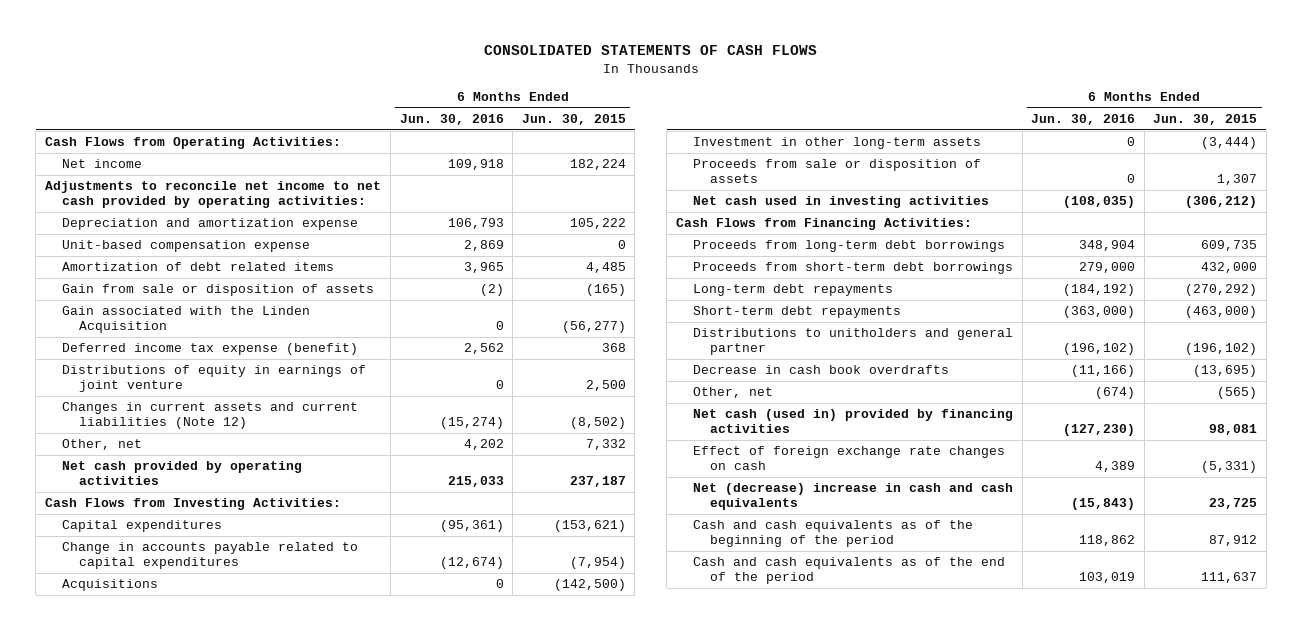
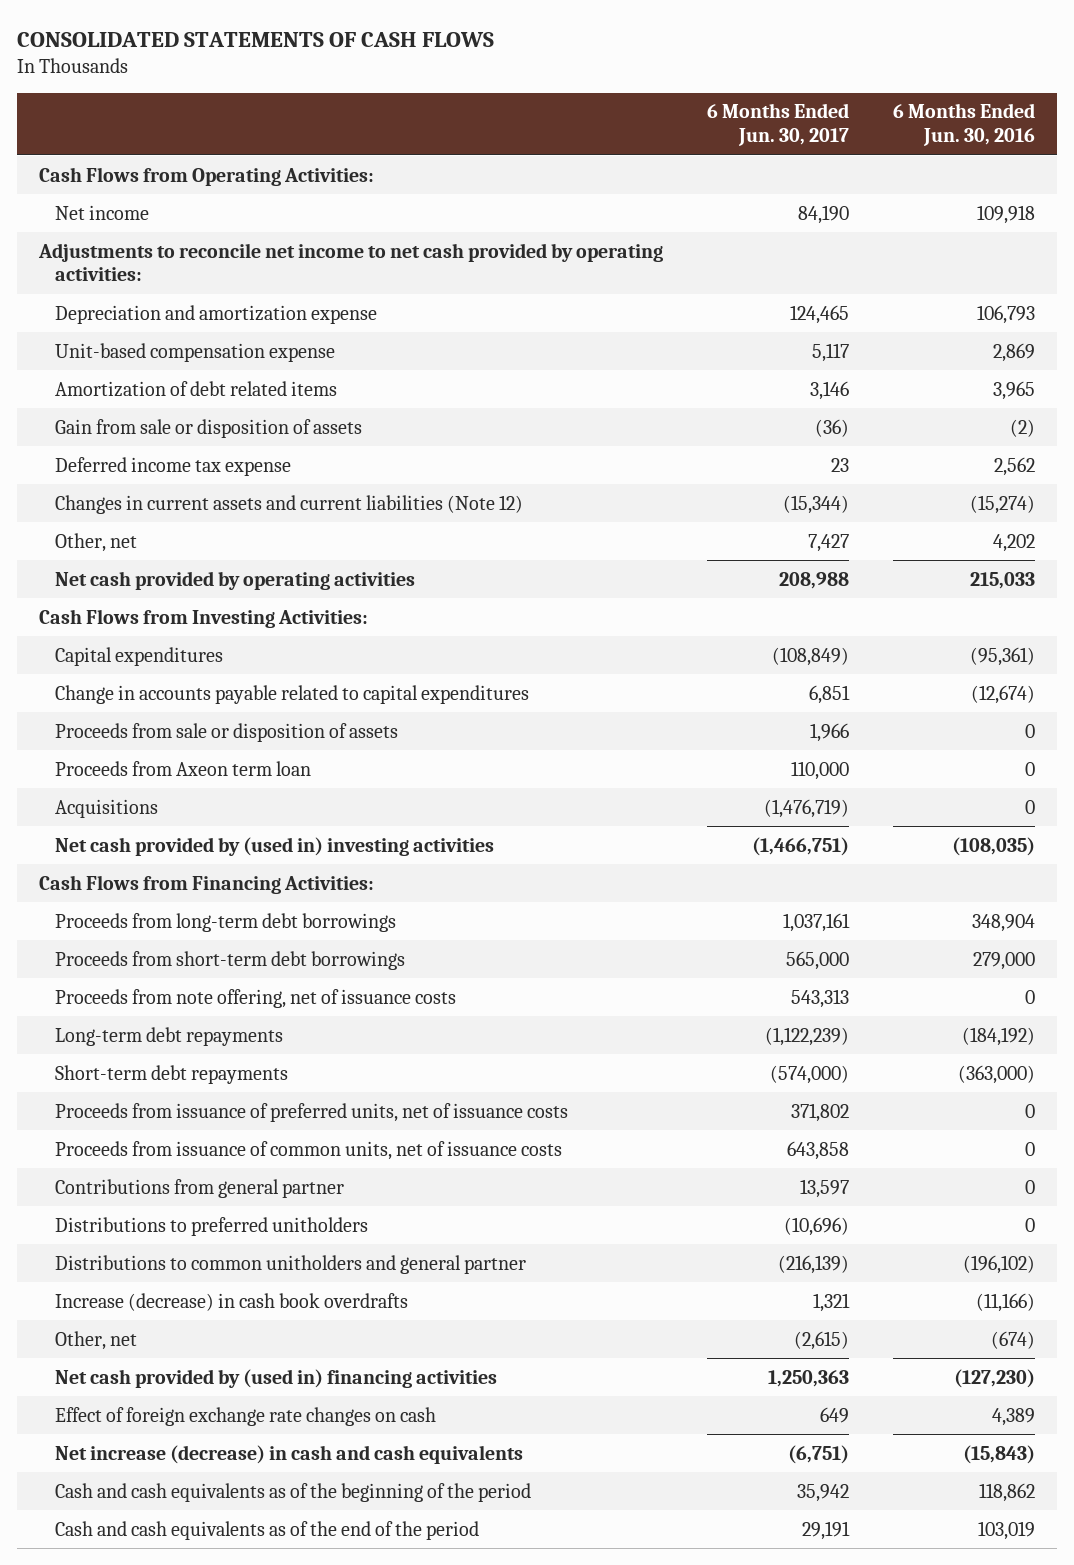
- | 6 Months Ended Jun. 30, 2016 | 6 Months Ended Jun. 30, 2015
+ | 6 Months Ended Jun. 30, 2017 | 6 Months Ended Jun. 30, 2016
- Gain associated with the Linden Acquisition | 0 | (56,277)
- Deferred income tax expense (benefit) | 2,562 | 368
- Distributions of equity in earnings of joint venture | 0 | 2,500
+ Deferred income tax expense | 23 | 2,562
- Investment in other long-term assets | 0 | (3,444)
- Net cash used in investing activities | (108,035) | (306,212)
+ Proceeds from Axeon term loan | 110,000 | 0
moved down: Acquisitions | (1,476,719) | 0
+ Net cash provided by (used in) investing activities | (1,466,751) | (108,035)
+ Proceeds from note offering, net of issuance costs | 543,313 | 0
- Distributions to unitholders and general partner | (196,102) | (196,102)
- Decrease in cash book overdrafts | (11,166) | (13,695)
+ Proceeds from issuance of preferred units, net of issuance costs | 371,802 | 0
+ Proceeds from issuance of common units, net of issuance costs | 643,858 | 0
+ Contributions from general partner | 13,597 | 0
+ Distributions to preferred unitholders | (10,696) | 0
+ Distributions to common unitholders and general partner | (216,139) | (196,102)
+ Increase (decrease) in cash book overdrafts | 1,321 | (11,166)
- Net cash (used in) provided by financing activities | (127,230) | 98,081
+ Net cash provided by (used in) financing activities | 1,250,363 | (127,230)
- Net (decrease) increase in cash and cash equivalents | (15,843) | 23,725
+ Net increase (decrease) in cash and cash equivalents | (6,751) | (15,843)

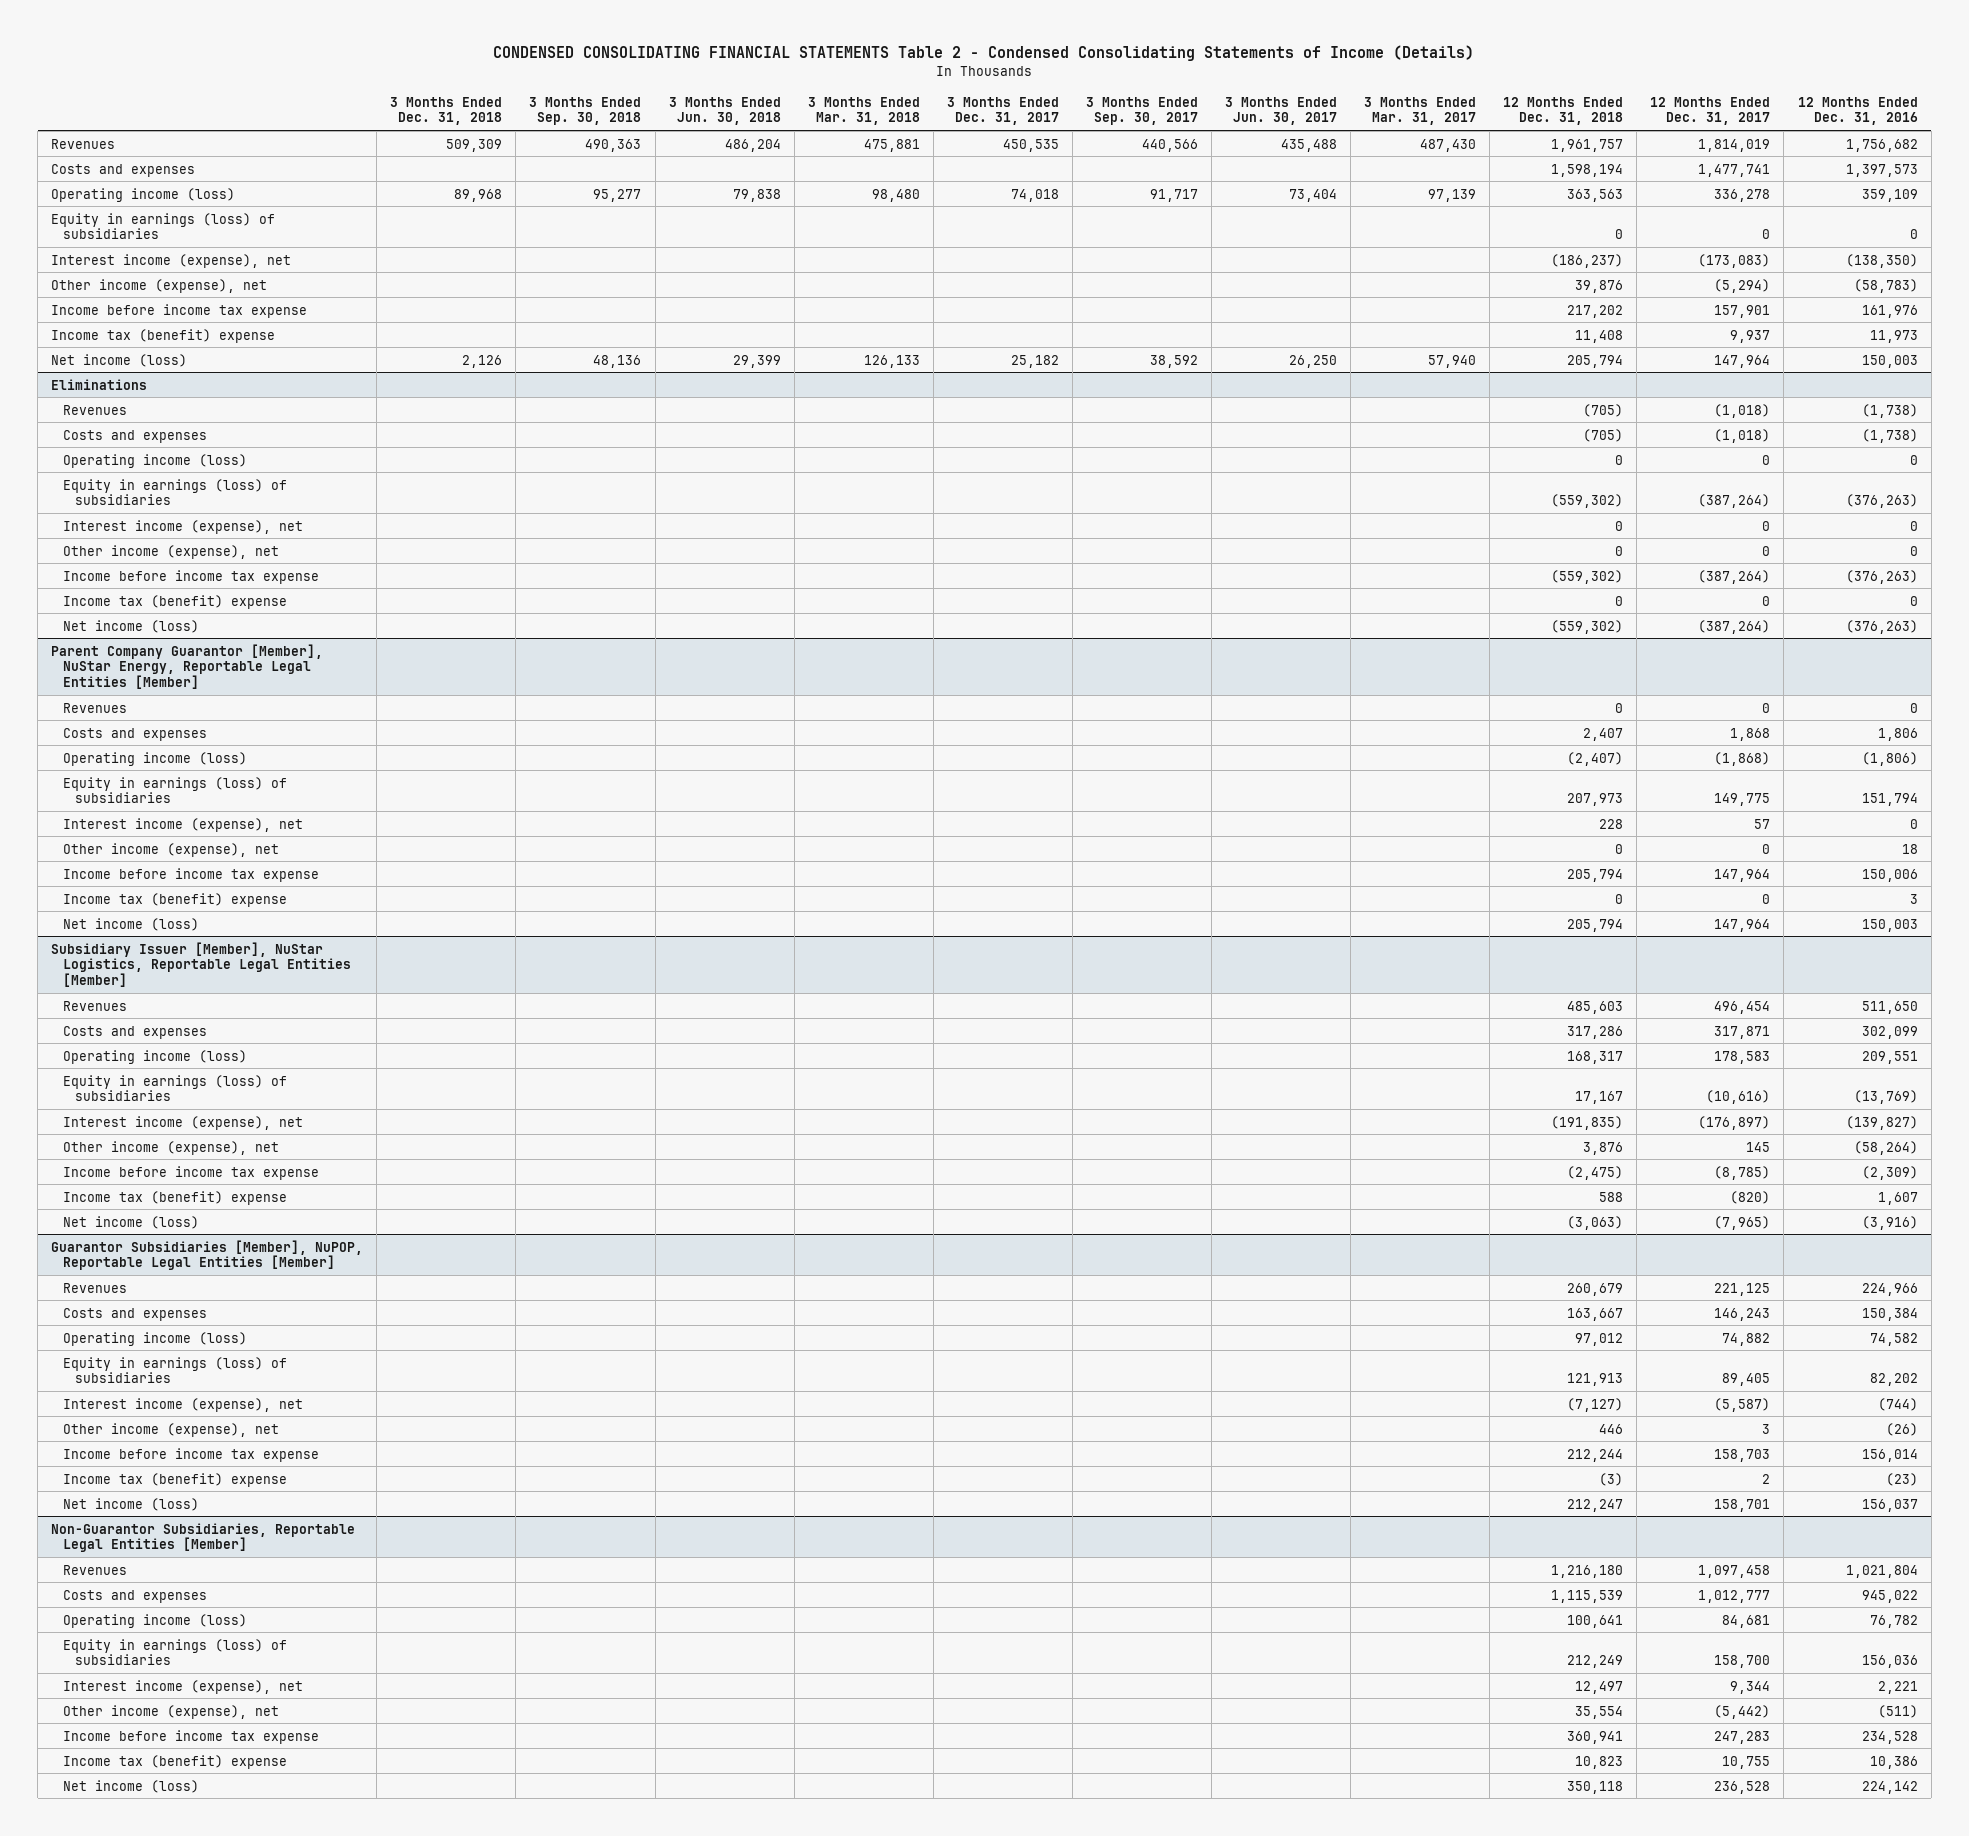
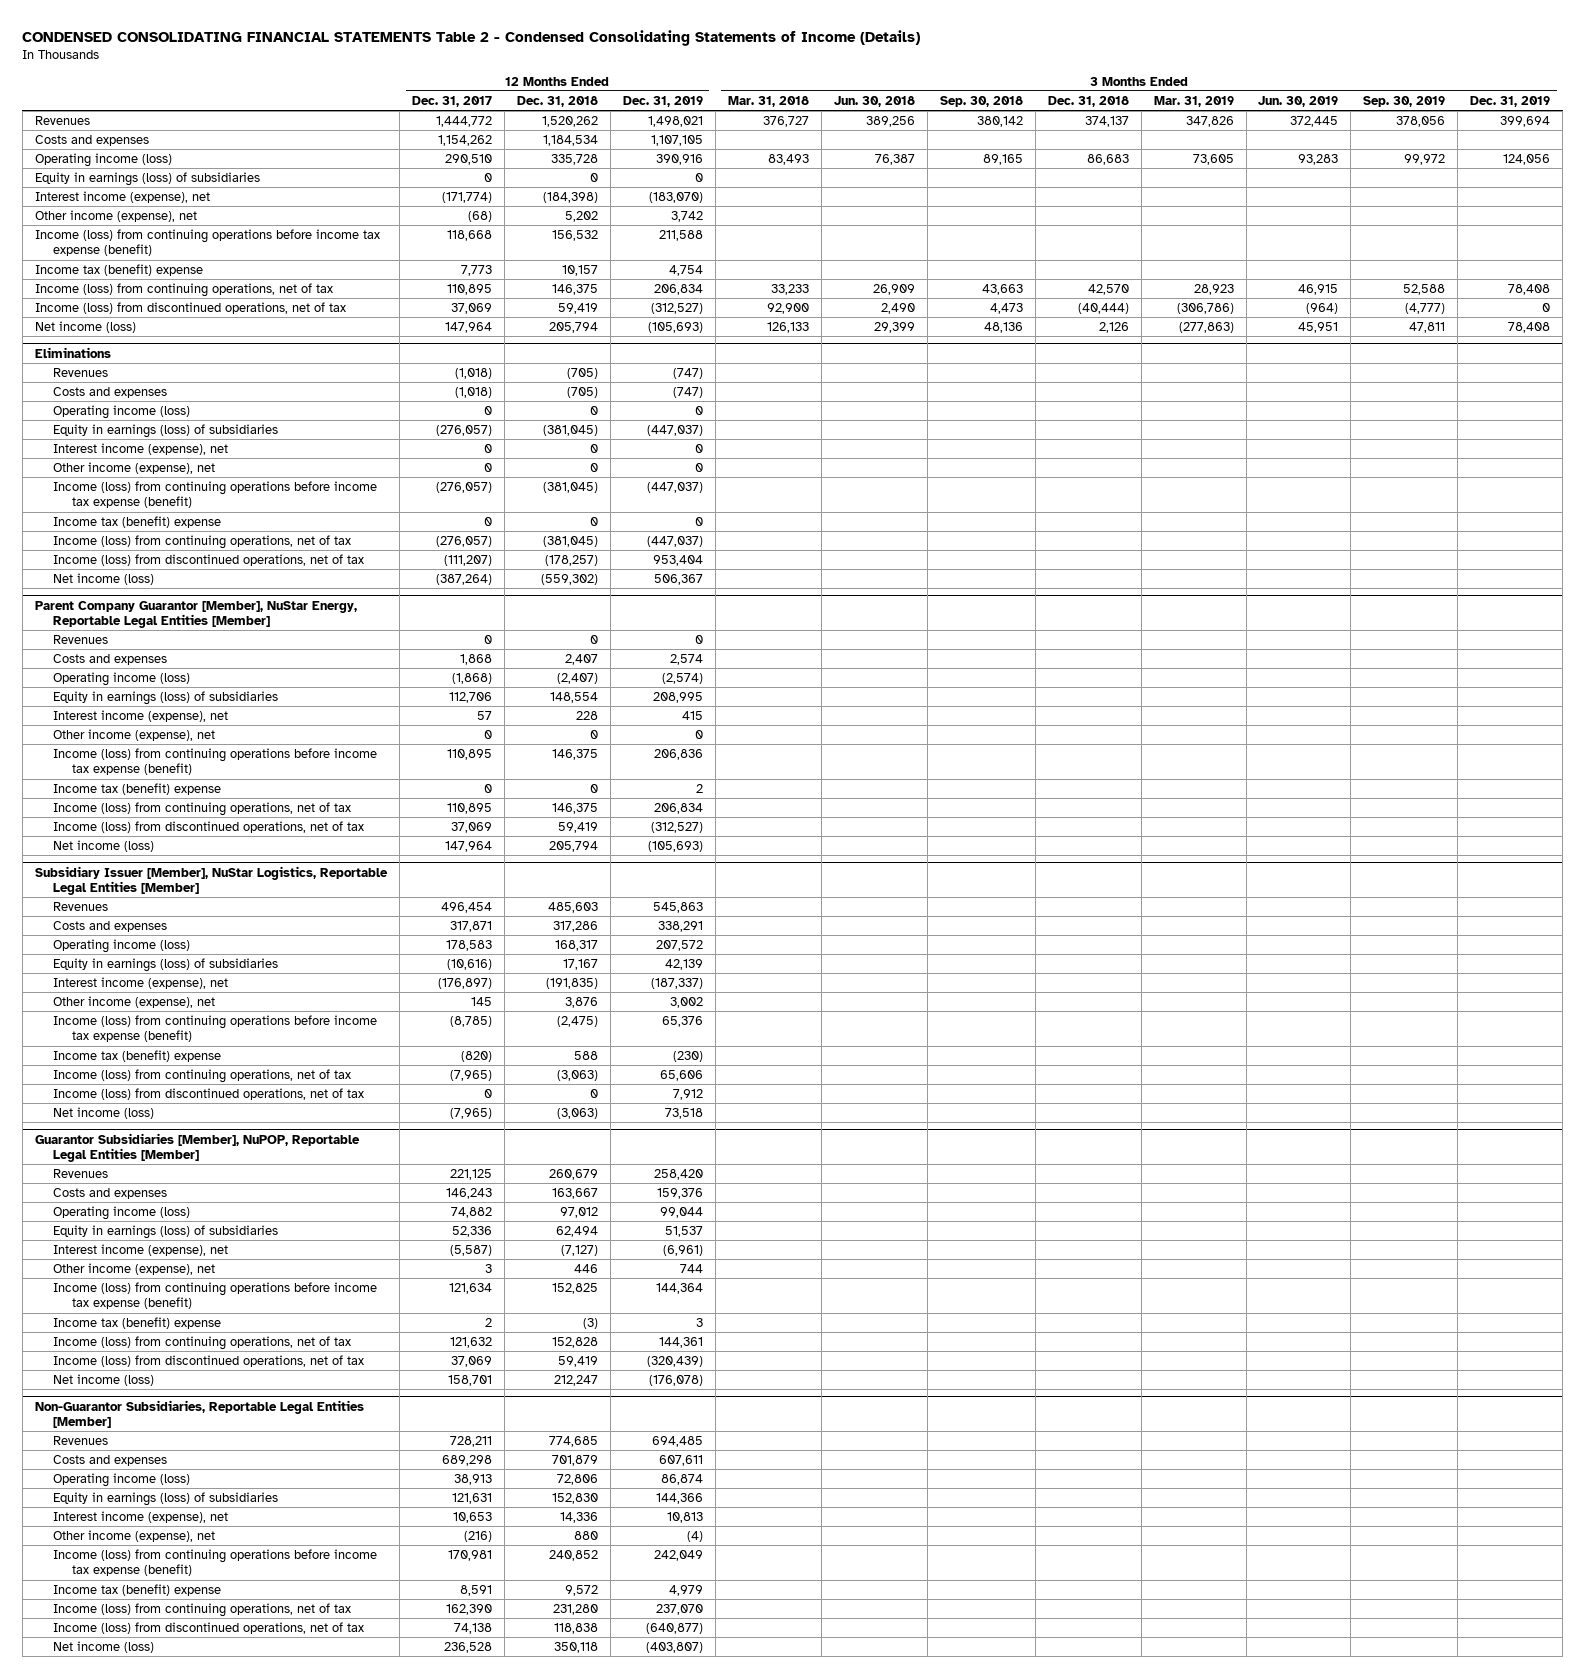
- | 3 Months Ended Dec. 31, 2018 | 3 Months Ended Sep. 30, 2018 | 3 Months Ended Jun. 30, 2018 | 3 Months Ended Mar. 31, 2018 | 3 Months Ended Dec. 31, 2017 | 3 Months Ended Sep. 30, 2017 | 3 Months Ended Jun. 30, 2017 | 3 Months Ended Mar. 31, 2017 | 12 Months Ended Dec. 31, 2018 | 12 Months Ended Dec. 31, 2017 | 12 Months Ended Dec. 31, 2016
+ | 12 Months Ended Dec. 31, 2017 | 12 Months Ended Dec. 31, 2018 | 12 Months Ended Dec. 31, 2019 | 3 Months Ended Mar. 31, 2018 | 3 Months Ended Jun. 30, 2018 | 3 Months Ended Sep. 30, 2018 | 3 Months Ended Dec. 31, 2018 | 3 Months Ended Mar. 31, 2019 | 3 Months Ended Jun. 30, 2019 | 3 Months Ended Sep. 30, 2019 | 3 Months Ended Dec. 31, 2019
- Revenues | 509,309 | 490,363 | 486,204 | 475,881 | 450,535 | 440,566 | 435,488 | 487,430 | 1,961,757 | 1,814,019 | 1,756,682
- Costs and expenses | | | | | | | | | 1,598,194 | 1,477,741 | 1,397,573
- Operating income (loss) | 89,968 | 95,277 | 79,838 | 98,480 | 74,018 | 91,717 | 73,404 | 97,139 | 363,563 | 336,278 | 359,109
+ Revenues | 1,444,772 | 1,520,262 | 1,498,021 | 376,727 | 389,256 | 380,142 | 374,137 | 347,826 | 372,445 | 378,056 | 399,694
+ Costs and expenses | 1,154,262 | 1,184,534 | 1,107,105 | | | | | | | |
+ Operating income (loss) | 290,510 | 335,728 | 390,916 | 83,493 | 76,387 | 89,165 | 86,683 | 73,605 | 93,283 | 99,972 | 124,056
- Interest income (expense), net | | | | | | | | | (186,237) | (173,083) | (138,350)
- Other income (expense), net | | | | | | | | | 39,876 | (5,294) | (58,783)
- Income before income tax expense | | | | | | | | | 217,202 | 157,901 | 161,976
- Income tax (benefit) expense | | | | | | | | | 11,408 | 9,937 | 11,973
+ Interest income (expense), net | (171,774) | (184,398) | (183,070) | | | | | | | |
+ Other income (expense), net | (68) | 5,202 | 3,742 | | | | | | | |
+ Income (loss) from continuing operations before income tax expense (benefit) | 118,668 | 156,532 | 211,588 | | | | | | | |
+ Income tax (benefit) expense | 7,773 | 10,157 | 4,754 | | | | | | | |
+ Income (loss) from continuing operations, net of tax | 110,895 | 146,375 | 206,834 | 33,233 | 26,909 | 43,663 | 42,570 | 28,923 | 46,915 | 52,588 | 78,408
+ Income (loss) from discontinued operations, net of tax | 37,069 | 59,419 | (312,527) | 92,900 | 2,490 | 4,473 | (40,444) | (306,786) | (964) | (4,777) | 0
@ Eliminations
- Equity in earnings (loss) of subsidiaries | | | | | | | | | (559,302) | (387,264) | (376,263)
+ Equity in earnings (loss) of subsidiaries | (276,057) | (381,045) | (447,037) | | | | | | | |
- Income before income tax expense | | | | | | | | | (559,302) | (387,264) | (376,263)
+ Income (loss) from continuing operations before income tax expense (benefit) | (276,057) | (381,045) | (447,037) | | | | | | | |
+ Income (loss) from continuing operations, net of tax | (276,057) | (381,045) | (447,037) | | | | | | | |
+ Income (loss) from discontinued operations, net of tax | (111,207) | (178,257) | 953,404 | | | | | | | |
@ Parent Company Guarantor [Member], NuStar Energy, Reportable Legal Entities [Member]
- Equity in earnings (loss) of subsidiaries | | | | | | | | | 207,973 | 149,775 | 151,794
+ Equity in earnings (loss) of subsidiaries | 112,706 | 148,554 | 208,995 | | | | | | | |
- Income before income tax expense | | | | | | | | | 205,794 | 147,964 | 150,006
+ Income (loss) from continuing operations before income tax expense (benefit) | 110,895 | 146,375 | 206,836 | | | | | | | |
+ Income (loss) from continuing operations, net of tax | 110,895 | 146,375 | 206,834 | | | | | | | |
+ Income (loss) from discontinued operations, net of tax | 37,069 | 59,419 | (312,527) | | | | | | | |
@ Subsidiary Issuer [Member], NuStar Logistics, Reportable Legal Entities [Member]
- Income before income tax expense | | | | | | | | | (2,475) | (8,785) | (2,309)
+ Income (loss) from continuing operations before income tax expense (benefit) | (8,785) | (2,475) | 65,376 | | | | | | | |
+ Income (loss) from continuing operations, net of tax | (7,965) | (3,063) | 65,606 | | | | | | | |
+ Income (loss) from discontinued operations, net of tax | 0 | 0 | 7,912 | | | | | | | |
@ Guarantor Subsidiaries [Member], NuPOP, Reportable Legal Entities [Member]
- Equity in earnings (loss) of subsidiaries | | | | | | | | | 121,913 | 89,405 | 82,202
+ Equity in earnings (loss) of subsidiaries | 52,336 | 62,494 | 51,537 | | | | | | | |
- Income before income tax expense | | | | | | | | | 212,244 | 158,703 | 156,014
+ Income (loss) from continuing operations before income tax expense (benefit) | 121,634 | 152,825 | 144,364 | | | | | | | |
+ Income (loss) from continuing operations, net of tax | 121,632 | 152,828 | 144,361 | | | | | | | |
+ Income (loss) from discontinued operations, net of tax | 37,069 | 59,419 | (320,439) | | | | | | | |
@ Non-Guarantor Subsidiaries, Reportable Legal Entities [Member]
- Revenues | | | | | | | | | 1,216,180 | 1,097,458 | 1,021,804
- Costs and expenses | | | | | | | | | 1,115,539 | 1,012,777 | 945,022
- Operating income (loss) | | | | | | | | | 100,641 | 84,681 | 76,782
- Equity in earnings (loss) of subsidiaries | | | | | | | | | 212,249 | 158,700 | 156,036
- Interest income (expense), net | | | | | | | | | 12,497 | 9,344 | 2,221
- Other income (expense), net | | | | | | | | | 35,554 | (5,442) | (511)
- Income before income tax expense | | | | | | | | | 360,941 | 247,283 | 234,528
- Income tax (benefit) expense | | | | | | | | | 10,823 | 10,755 | 10,386
+ Revenues | 728,211 | 774,685 | 694,485 | | | | | | | |
+ Costs and expenses | 689,298 | 701,879 | 607,611 | | | | | | | |
+ Operating income (loss) | 38,913 | 72,806 | 86,874 | | | | | | | |
+ Equity in earnings (loss) of subsidiaries | 121,631 | 152,830 | 144,366 | | | | | | | |
+ Interest income (expense), net | 10,653 | 14,336 | 10,813 | | | | | | | |
+ Other income (expense), net | (216) | 880 | (4) | | | | | | | |
+ Income (loss) from continuing operations before income tax expense (benefit) | 170,981 | 240,852 | 242,049 | | | | | | | |
+ Income tax (benefit) expense | 8,591 | 9,572 | 4,979 | | | | | | | |
+ Income (loss) from continuing operations, net of tax | 162,390 | 231,280 | 237,070 | | | | | | | |
+ Income (loss) from discontinued operations, net of tax | 74,138 | 118,838 | (640,877) | | | | | | | |

